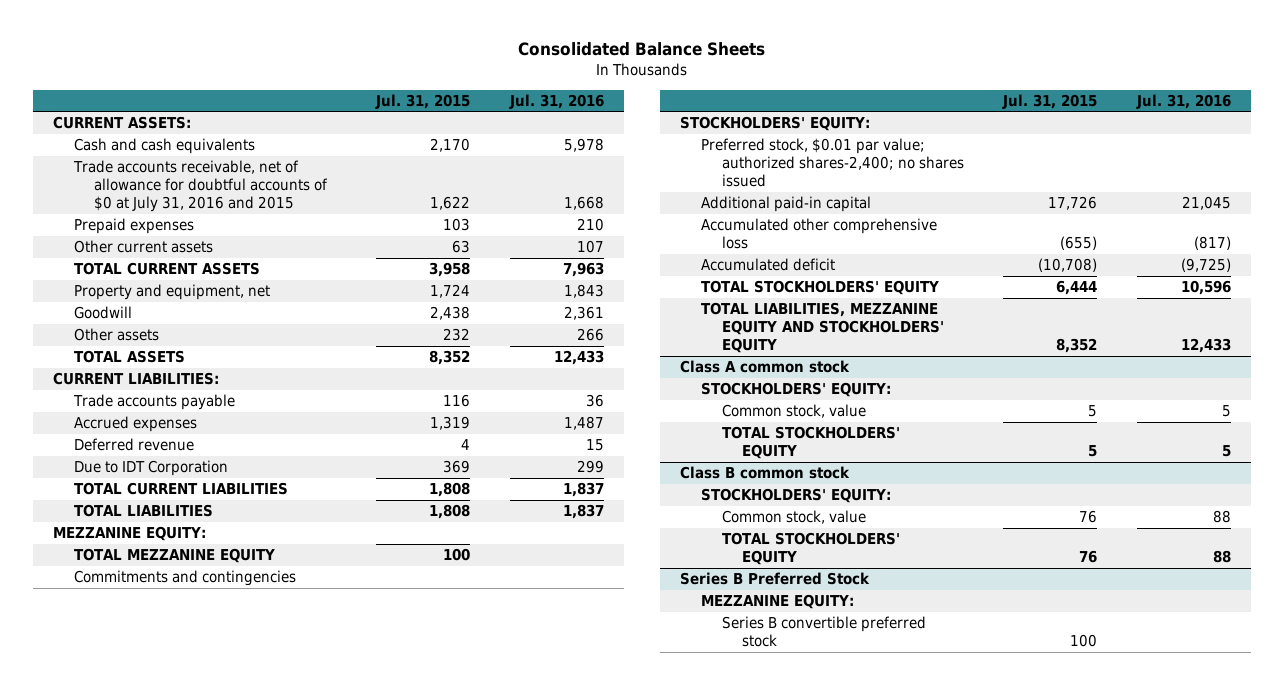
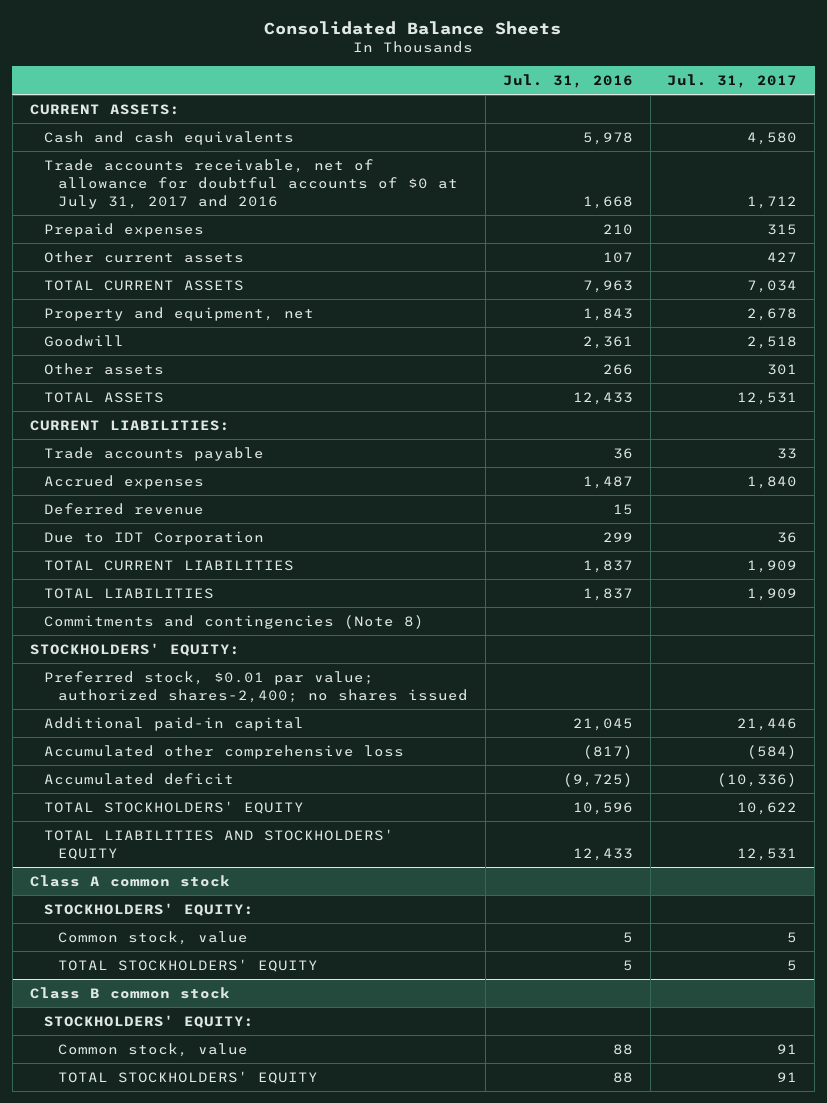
- | Jul. 31, 2015 | Jul. 31, 2016
+ | Jul. 31, 2016 | Jul. 31, 2017
- Trade accounts receivable, net of allowance for doubtful accounts of $0 at July 31, 2016 and 2015 | 1,622 | 1,668
+ Trade accounts receivable, net of allowance for doubtful accounts of $0 at July 31, 2017 and 2016 | 1,668 | 1,712
- MEZZANINE EQUITY:
- TOTAL MEZZANINE EQUITY | 100 |
- Commitments and contingencies
+ Commitments and contingencies (Note 8)
- TOTAL LIABILITIES, MEZZANINE EQUITY AND STOCKHOLDERS' EQUITY | 8,352 | 12,433
+ TOTAL LIABILITIES AND STOCKHOLDERS' EQUITY | 12,433 | 12,531
- Series B Preferred Stock
- MEZZANINE EQUITY:
- Series B convertible preferred stock | 100 |

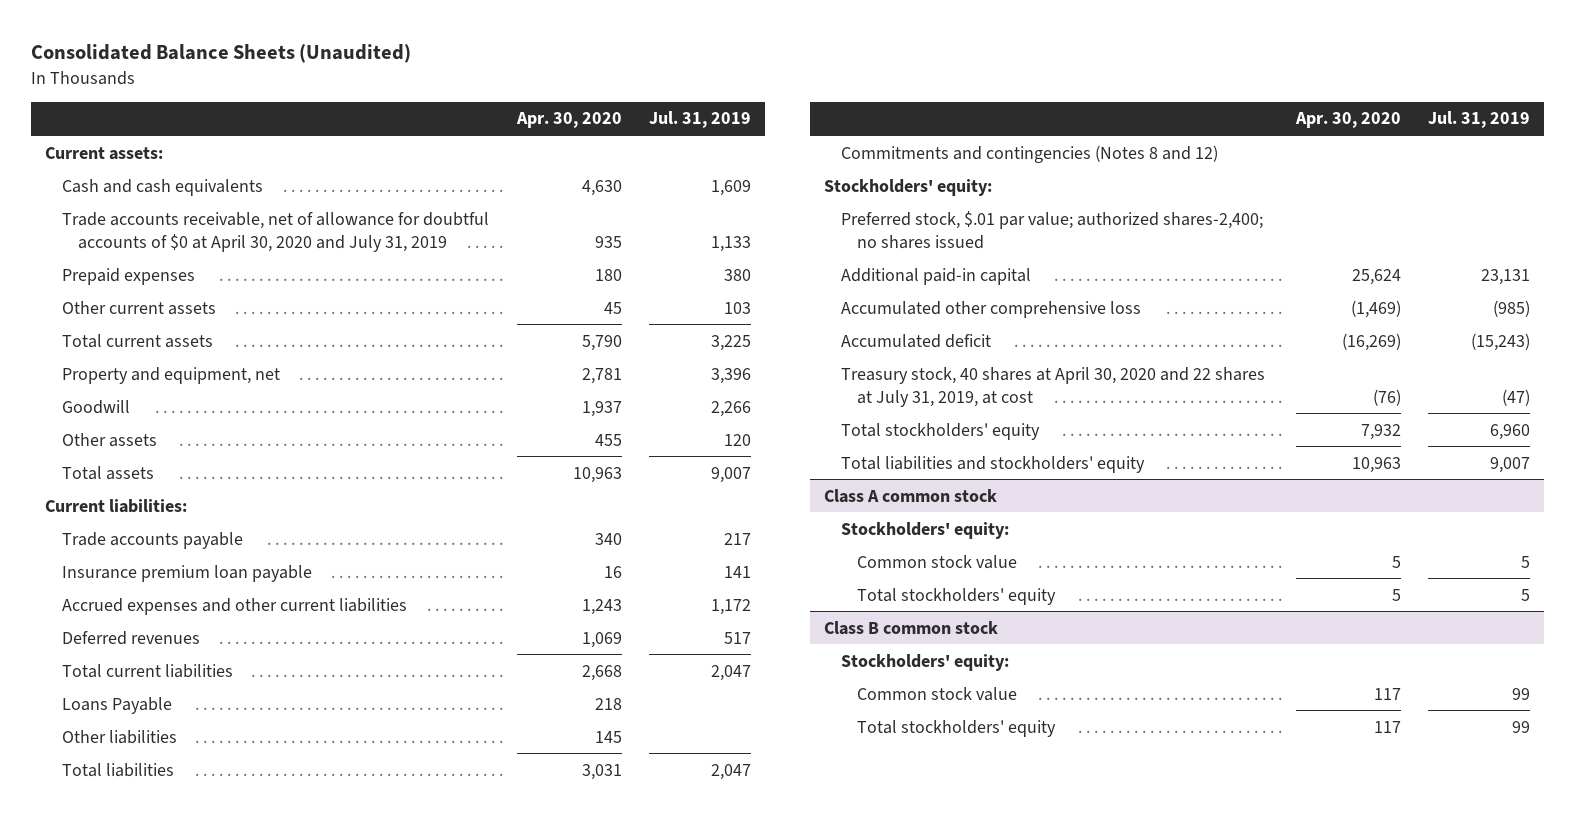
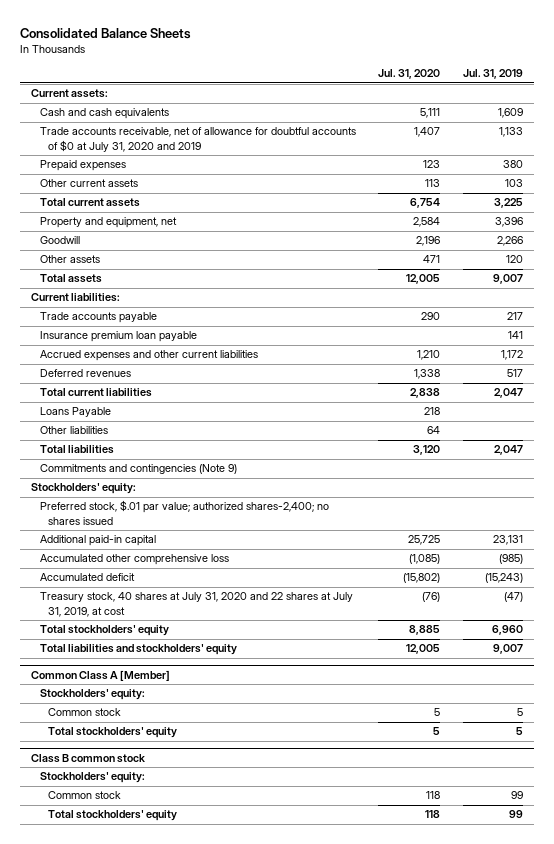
- Consolidated Balance Sheets (Unaudited)
+ Consolidated Balance Sheets
- | Apr. 30, 2020 | Jul. 31, 2019
+ | Jul. 31, 2020 | Jul. 31, 2019
- Trade accounts receivable, net of allowance for doubtful accounts of $0 at April 30, 2020 and July 31, 2019 | 935 | 1,133
+ Trade accounts receivable, net of allowance for doubtful accounts of $0 at July 31, 2020 and 2019 | 1,407 | 1,133
- Commitments and contingencies (Notes 8 and 12)
+ Commitments and contingencies (Note 9)
- Treasury stock, 40 shares at April 30, 2020 and 22 shares at July 31, 2019, at cost | (76) | (47)
+ Treasury stock, 40 shares at July 31, 2020 and 22 shares at July 31, 2019, at cost | (76) | (47)
- Class A common stock
+ Common Class A [Member]
- Common stock value | 5 | 5
+ Common stock | 5 | 5
@ Class B common stock
- Common stock value | 117 | 99
+ Common stock | 118 | 99

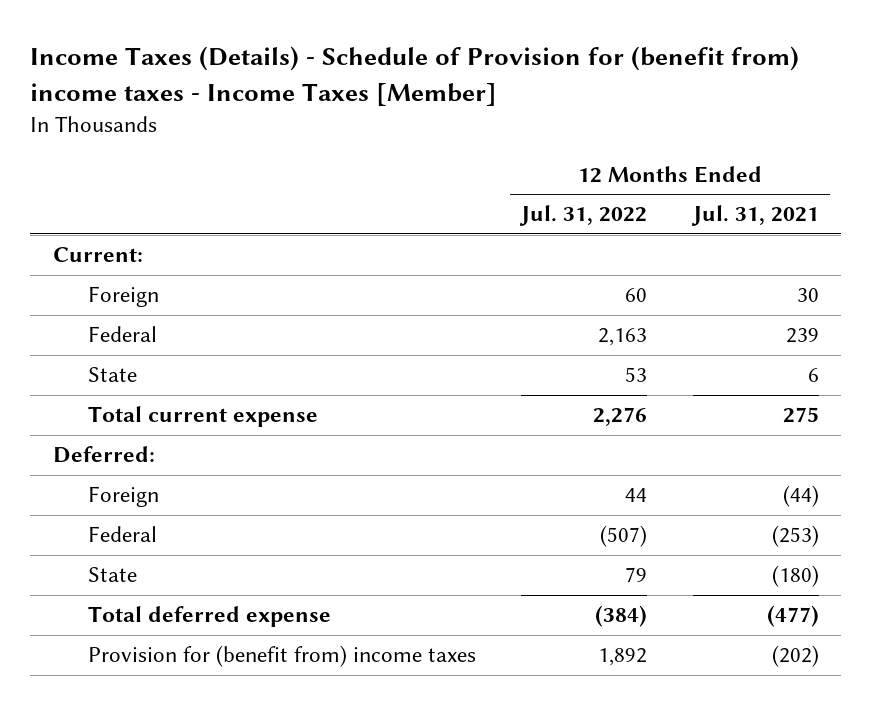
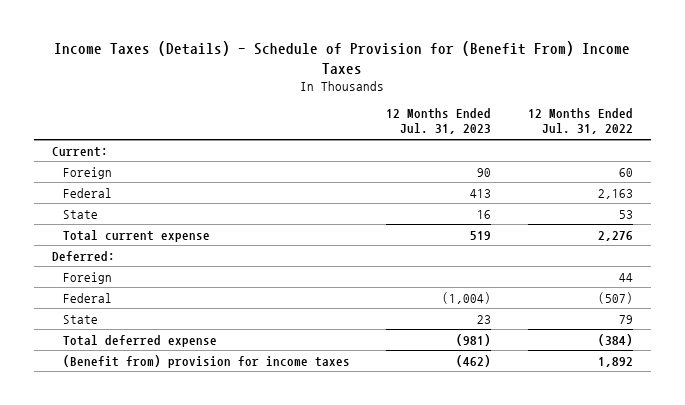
- Income Taxes (Details) - Schedule of Provision for (benefit from) income taxes - Income Taxes [Member]
+ Income Taxes (Details) - Schedule of Provision for (Benefit From) Income Taxes
- | 12 Months Ended Jul. 31, 2022 | 12 Months Ended Jul. 31, 2021
+ | 12 Months Ended Jul. 31, 2023 | 12 Months Ended Jul. 31, 2022
- Provision for (benefit from) income taxes | 1,892 | (202)
+ (Benefit from) provision for income taxes | (462) | 1,892

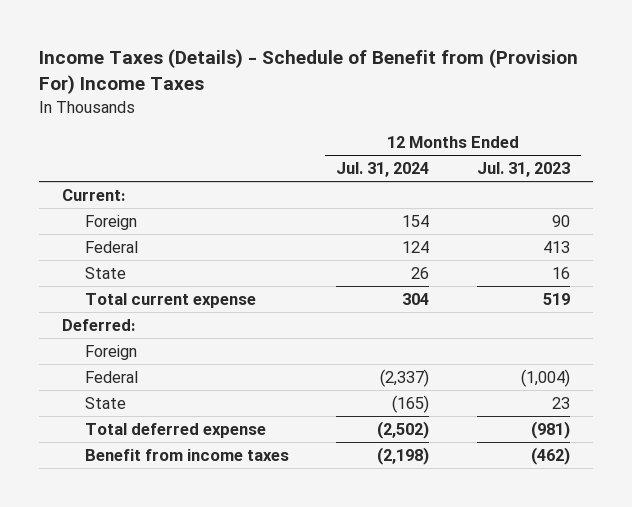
- Income Taxes (Details) - Schedule of Provision for (Benefit From) Income Taxes
+ Income Taxes (Details) - Schedule of Benefit from (Provision For) Income Taxes
- | 12 Months Ended Jul. 31, 2023 | 12 Months Ended Jul. 31, 2022
+ | 12 Months Ended Jul. 31, 2024 | 12 Months Ended Jul. 31, 2023
- (Benefit from) provision for income taxes | (462) | 1,892
+ Benefit from income taxes | (2,198) | (462)

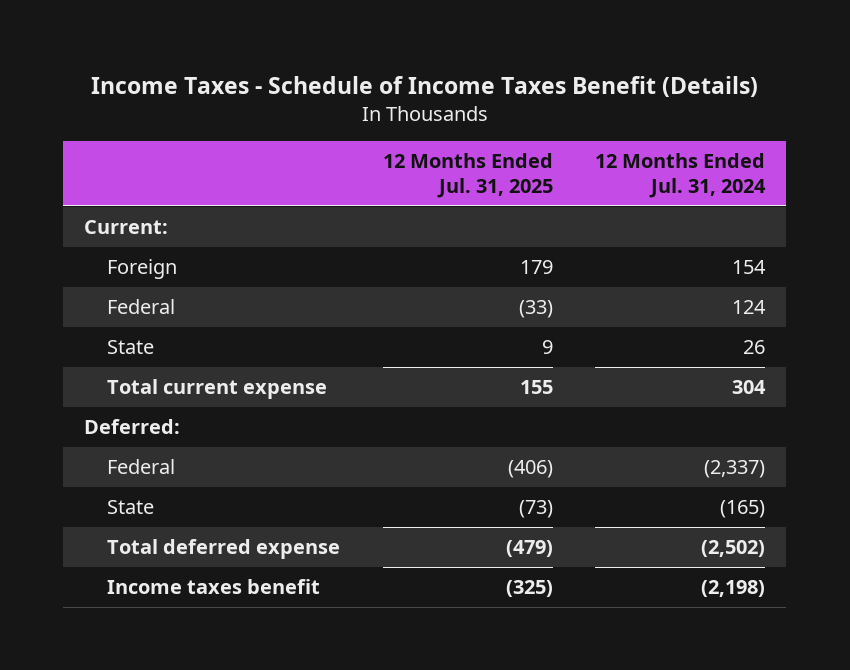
- Income Taxes (Details) - Schedule of Benefit from (Provision For) Income Taxes
+ Income Taxes - Schedule of Income Taxes Benefit (Details)
- | 12 Months Ended Jul. 31, 2024 | 12 Months Ended Jul. 31, 2023
+ | 12 Months Ended Jul. 31, 2025 | 12 Months Ended Jul. 31, 2024
- Foreign
- Benefit from income taxes | (2,198) | (462)
+ Income taxes benefit | (325) | (2,198)

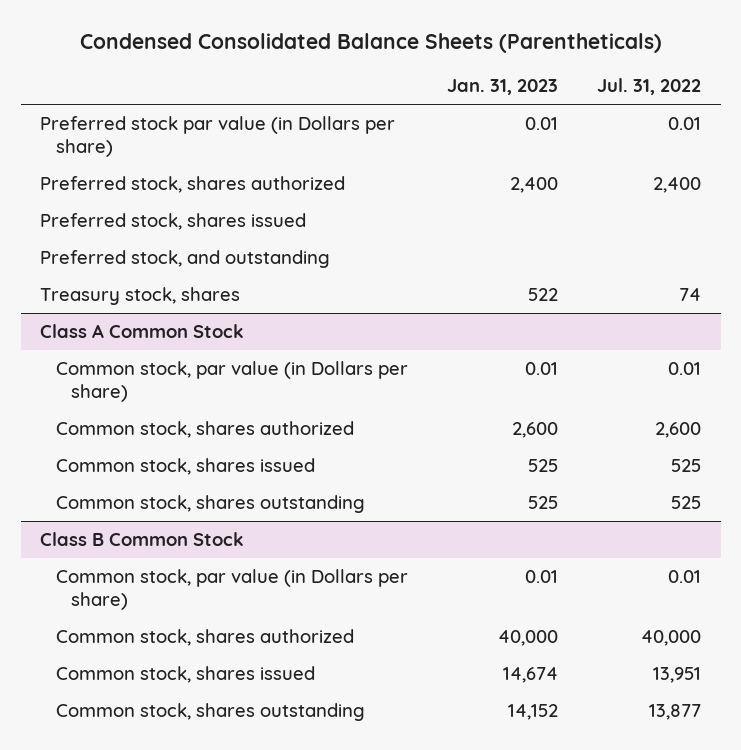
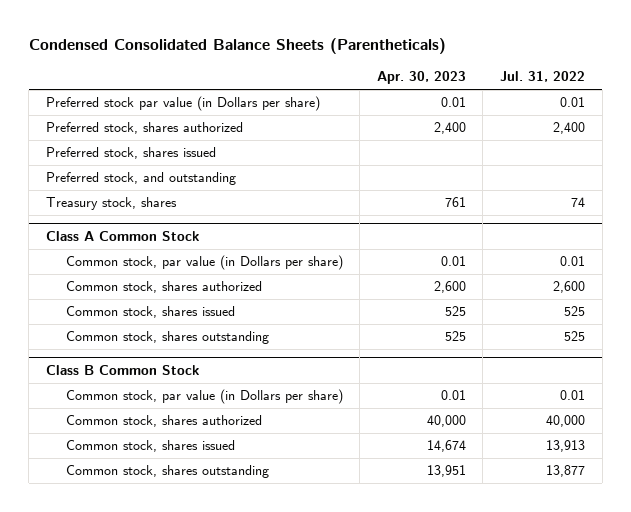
- | Jan. 31, 2023 | Jul. 31, 2022
+ | Apr. 30, 2023 | Jul. 31, 2022
@ Class B Common Stock
- Common stock, shares issued | 14,674 | 13,951
+ Common stock, shares issued | 14,674 | 13,913

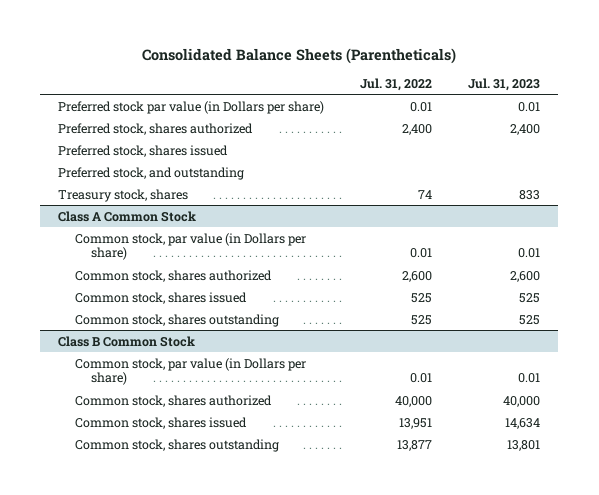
- Condensed Consolidated Balance Sheets (Parentheticals)
+ Consolidated Balance Sheets (Parentheticals)
- | Apr. 30, 2023 | Jul. 31, 2022
+ | Jul. 31, 2022 | Jul. 31, 2023
@ Class B Common Stock
- Common stock, shares issued | 14,674 | 13,913
+ Common stock, shares issued | 13,951 | 14,634

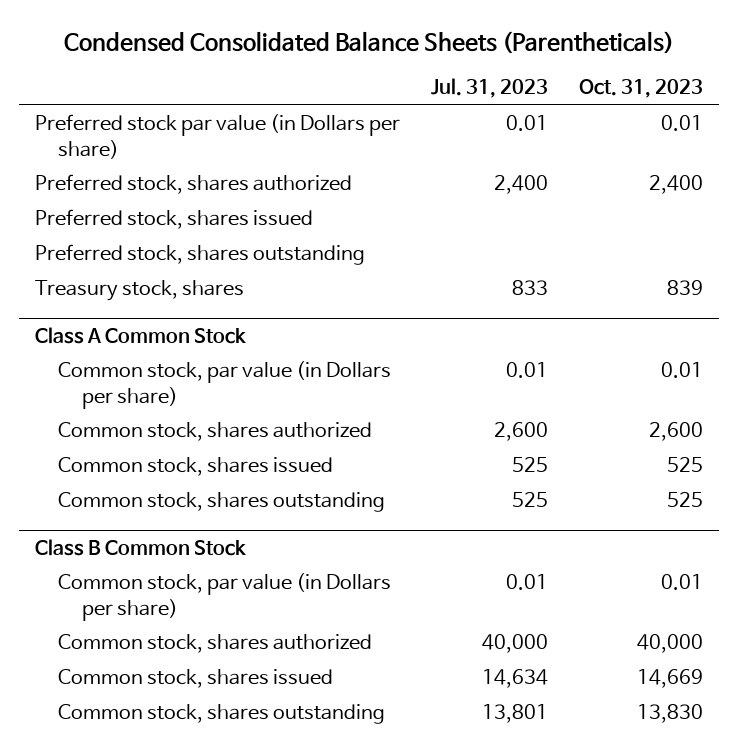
- Consolidated Balance Sheets (Parentheticals)
+ Condensed Consolidated Balance Sheets (Parentheticals)
- | Jul. 31, 2022 | Jul. 31, 2023
+ | Jul. 31, 2023 | Oct. 31, 2023
- Preferred stock, and outstanding
+ Preferred stock, shares outstanding

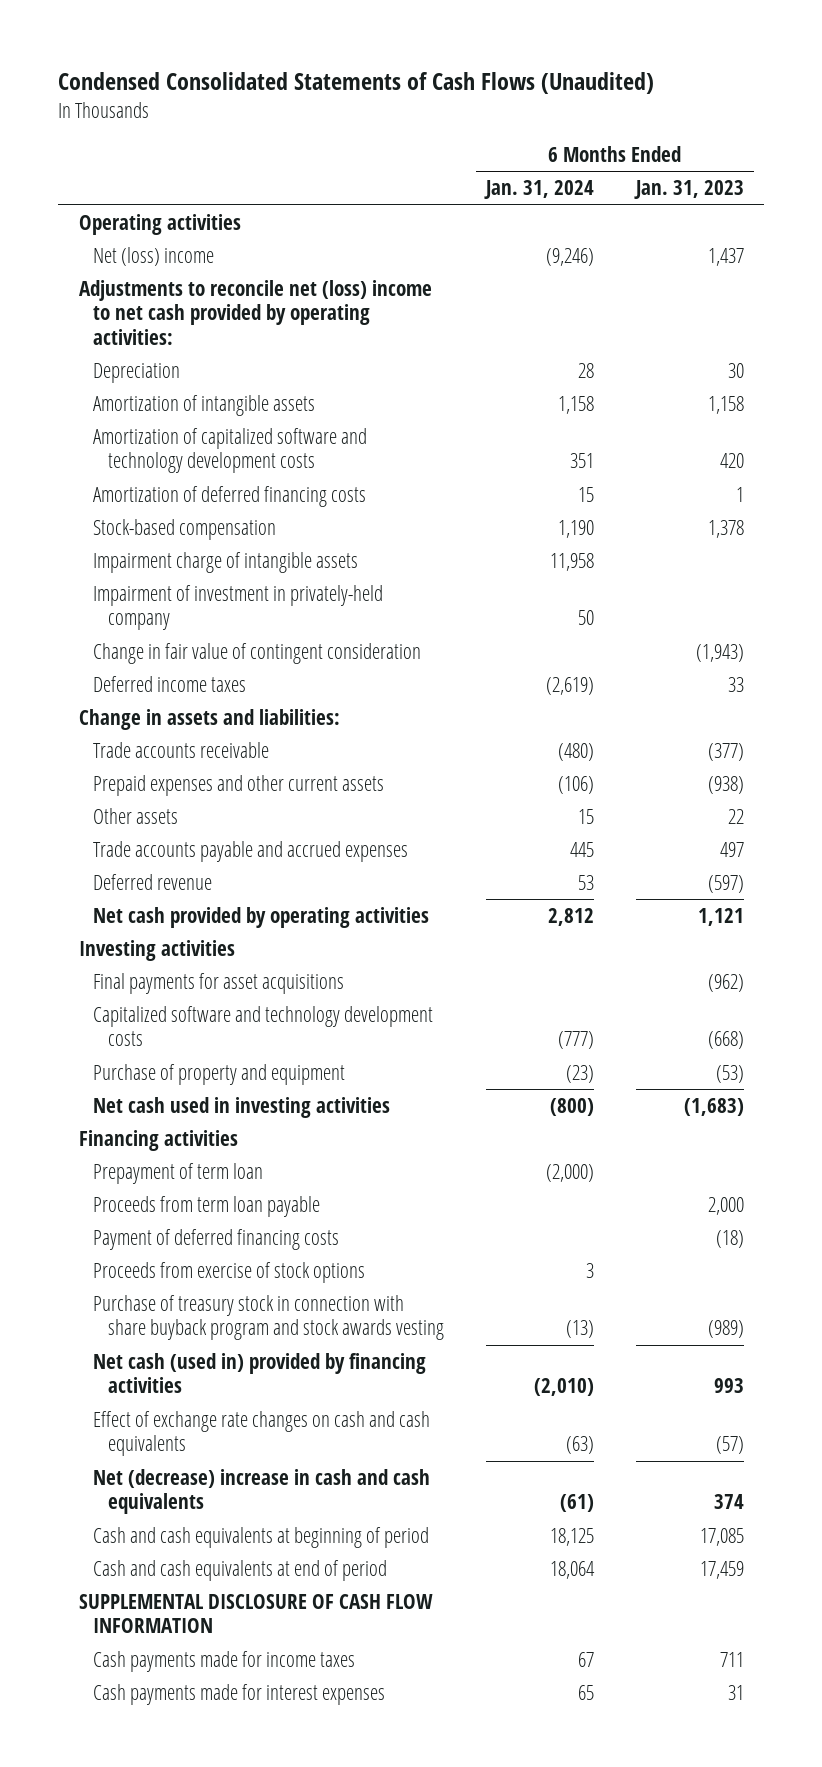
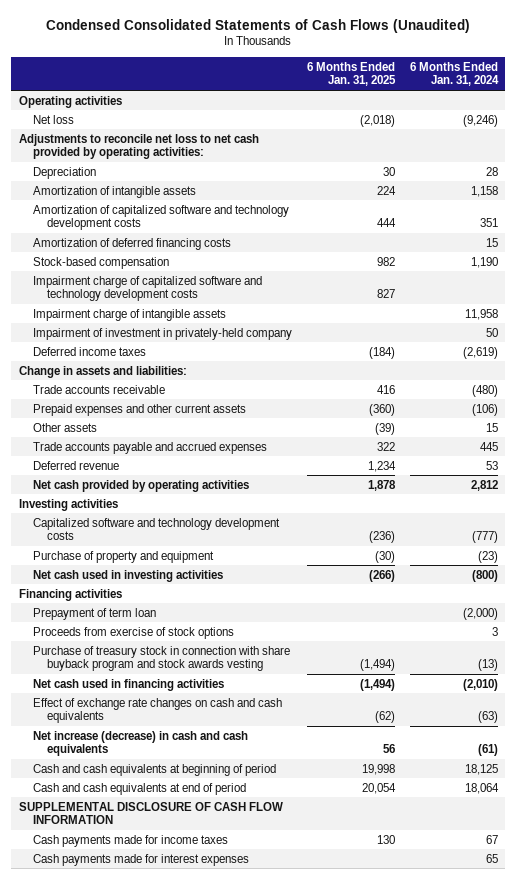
- | 6 Months Ended Jan. 31, 2024 | 6 Months Ended Jan. 31, 2023
+ | 6 Months Ended Jan. 31, 2025 | 6 Months Ended Jan. 31, 2024
- Net (loss) income | (9,246) | 1,437
- Adjustments to reconcile net (loss) income to net cash provided by operating activities:
+ Net loss | (2,018) | (9,246)
+ Adjustments to reconcile net loss to net cash provided by operating activities:
+ Impairment charge of capitalized software and technology development costs | 827 |
- Change in fair value of contingent consideration | | (1,943)
- Final payments for asset acquisitions | | (962)
- Proceeds from term loan payable | | 2,000
- Payment of deferred financing costs | | (18)
- Net cash (used in) provided by financing activities | (2,010) | 993
+ Net cash used in financing activities | (1,494) | (2,010)
- Net (decrease) increase in cash and cash equivalents | (61) | 374
+ Net increase (decrease) in cash and cash equivalents | 56 | (61)

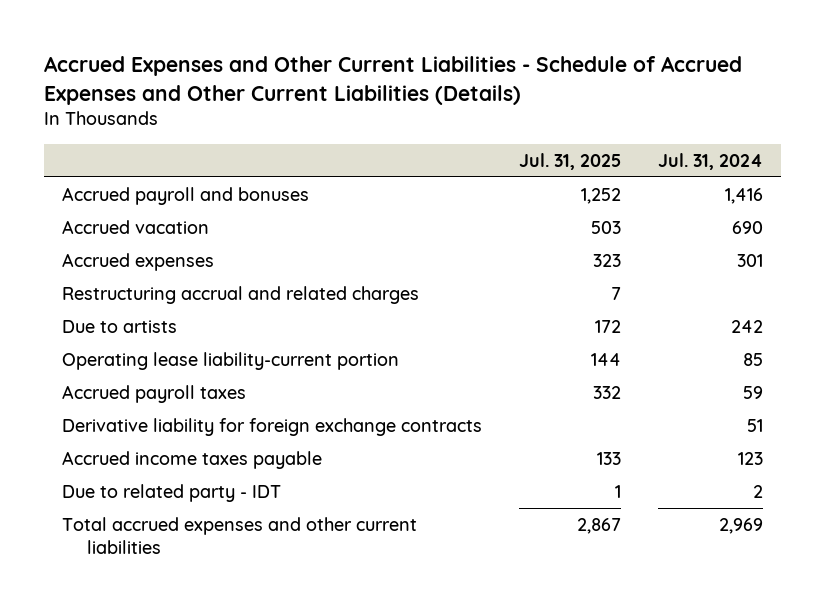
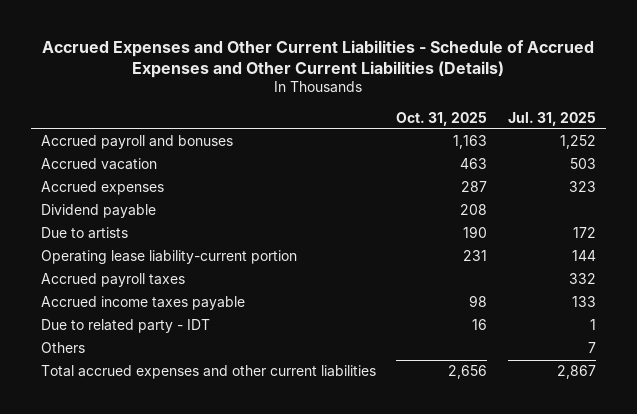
- | Jul. 31, 2025 | Jul. 31, 2024
+ | Oct. 31, 2025 | Jul. 31, 2025
- Restructuring accrual and related charges | 7 |
+ Dividend payable | 208 |
- Derivative liability for foreign exchange contracts | | 51
+ Others | | 7

